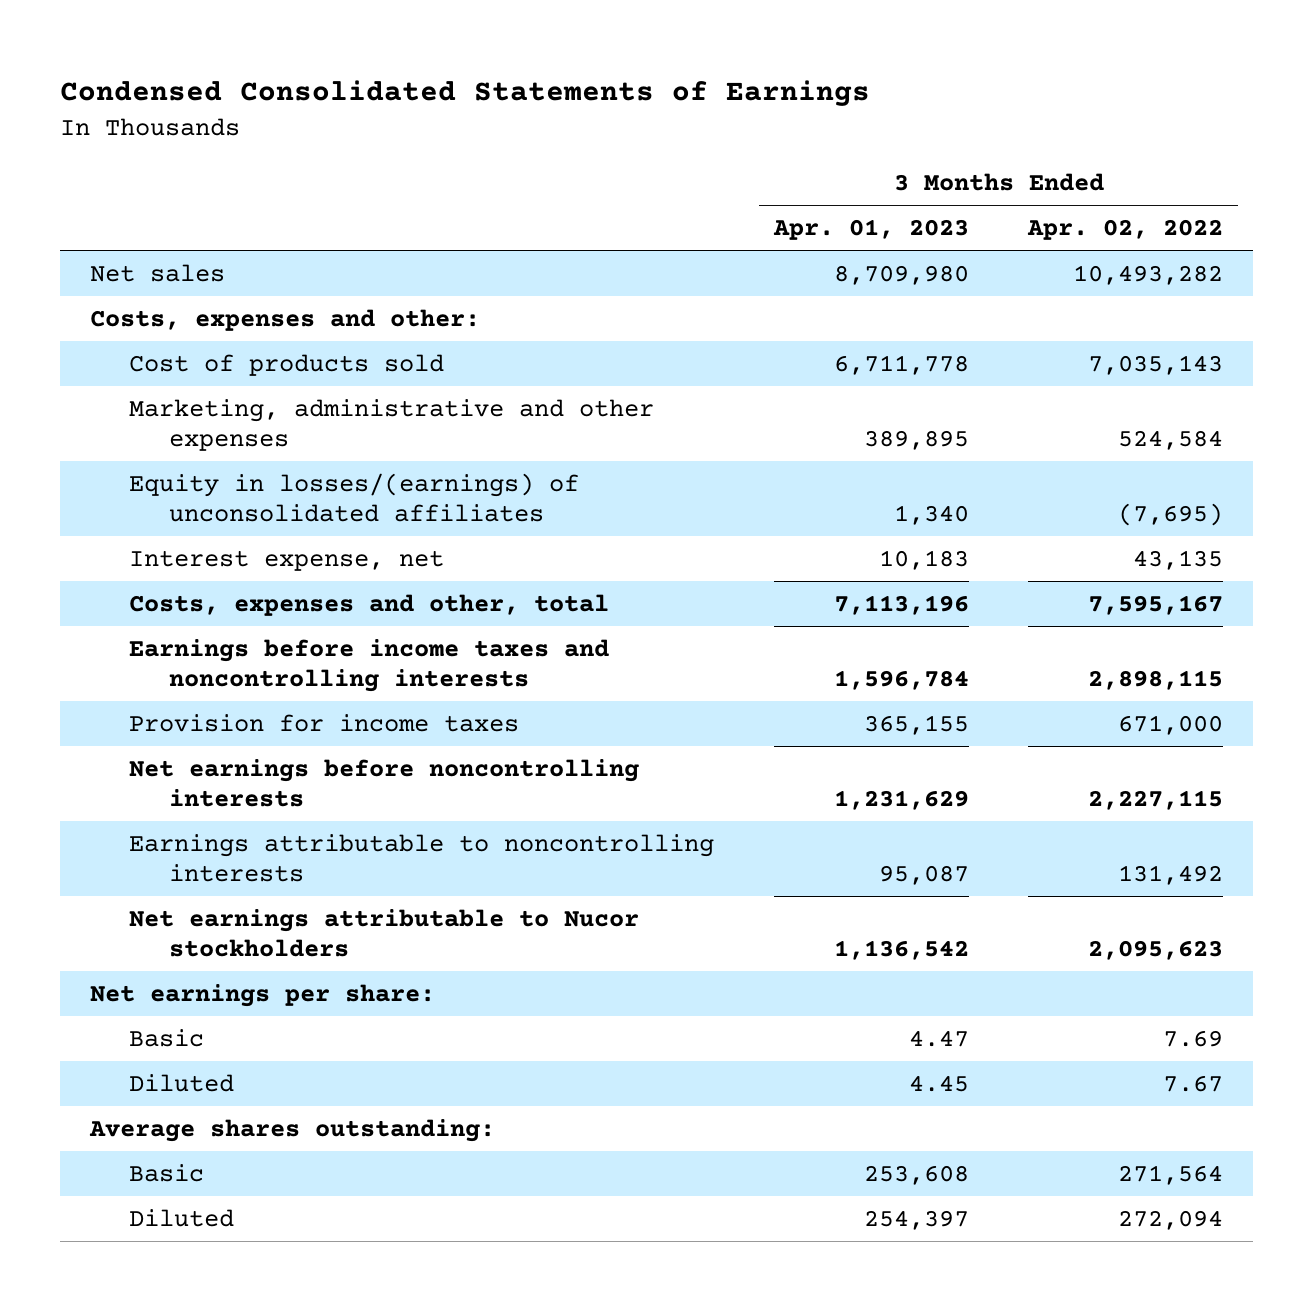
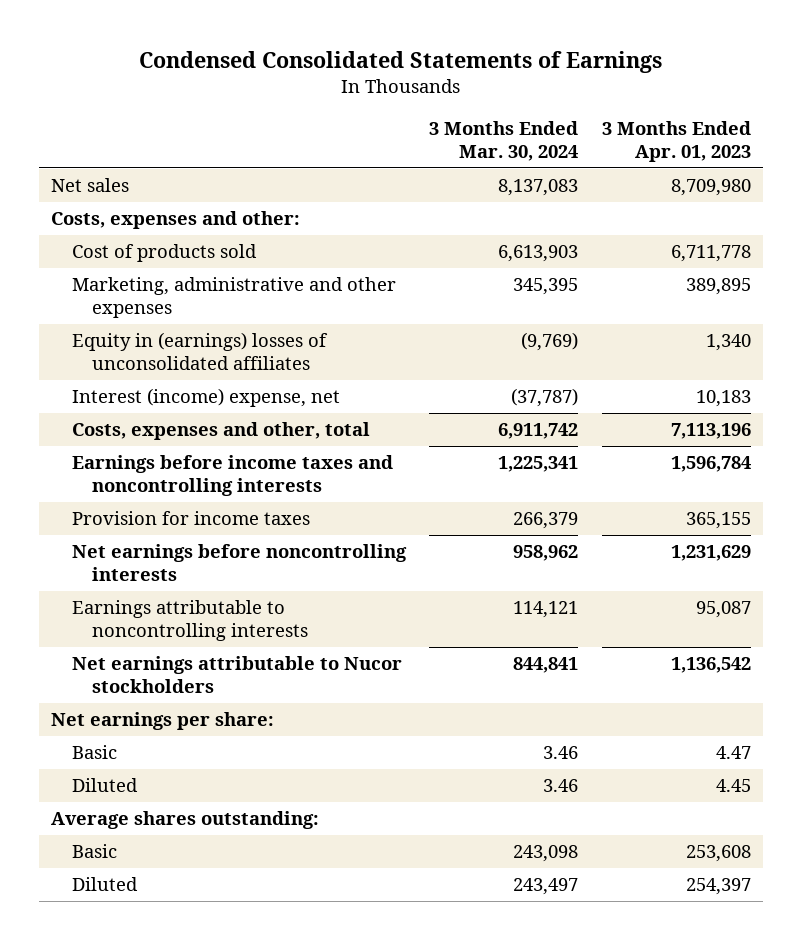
- | 3 Months Ended Apr. 01, 2023 | 3 Months Ended Apr. 02, 2022
+ | 3 Months Ended Mar. 30, 2024 | 3 Months Ended Apr. 01, 2023
- Equity in losses/(earnings) of unconsolidated affiliates | 1,340 | (7,695)
- Interest expense, net | 10,183 | 43,135
+ Equity in (earnings) losses of unconsolidated affiliates | (9,769) | 1,340
+ Interest (income) expense, net | (37,787) | 10,183

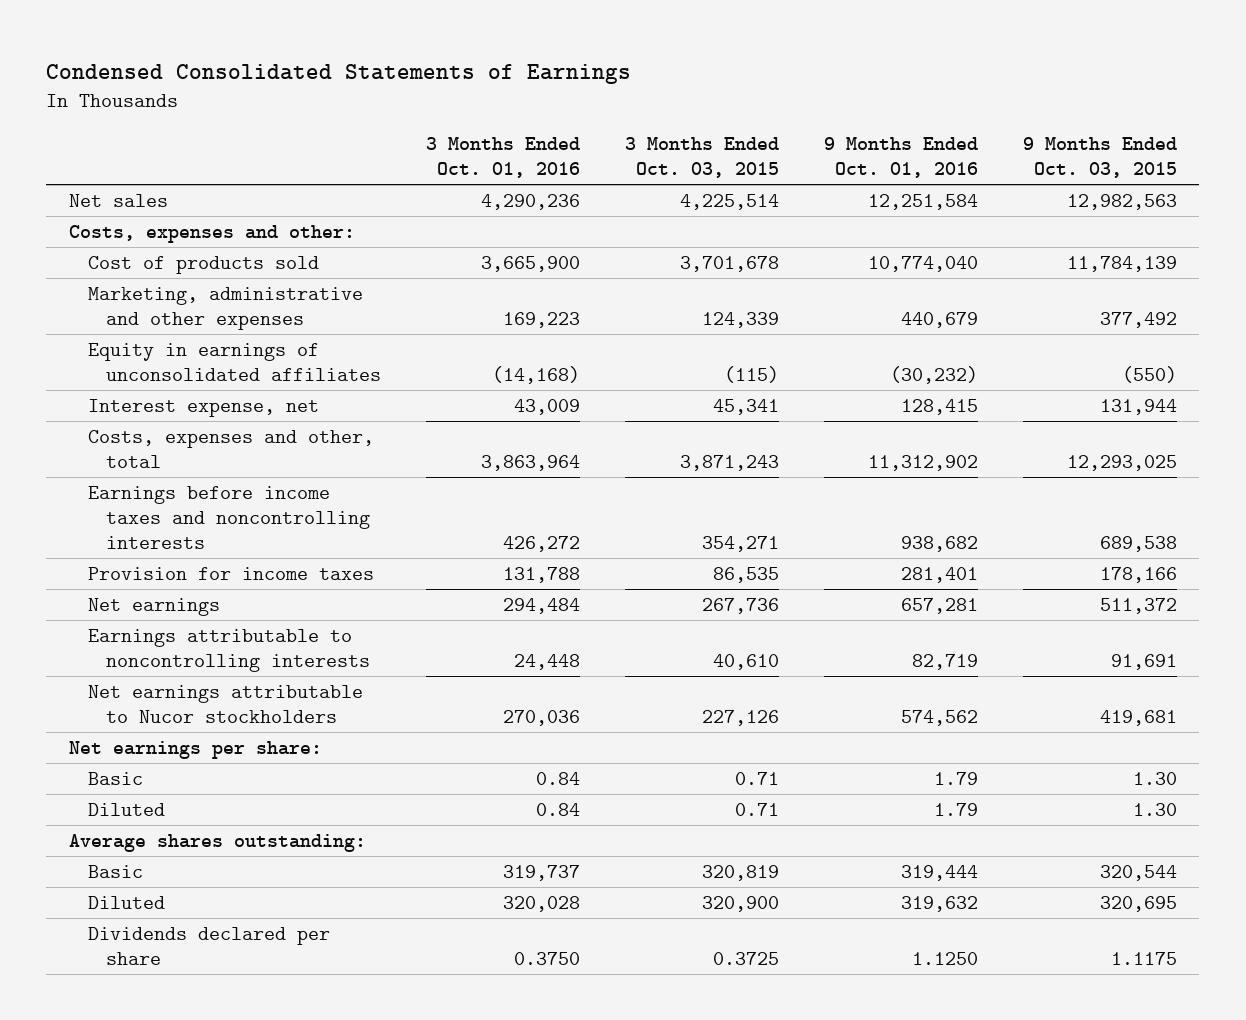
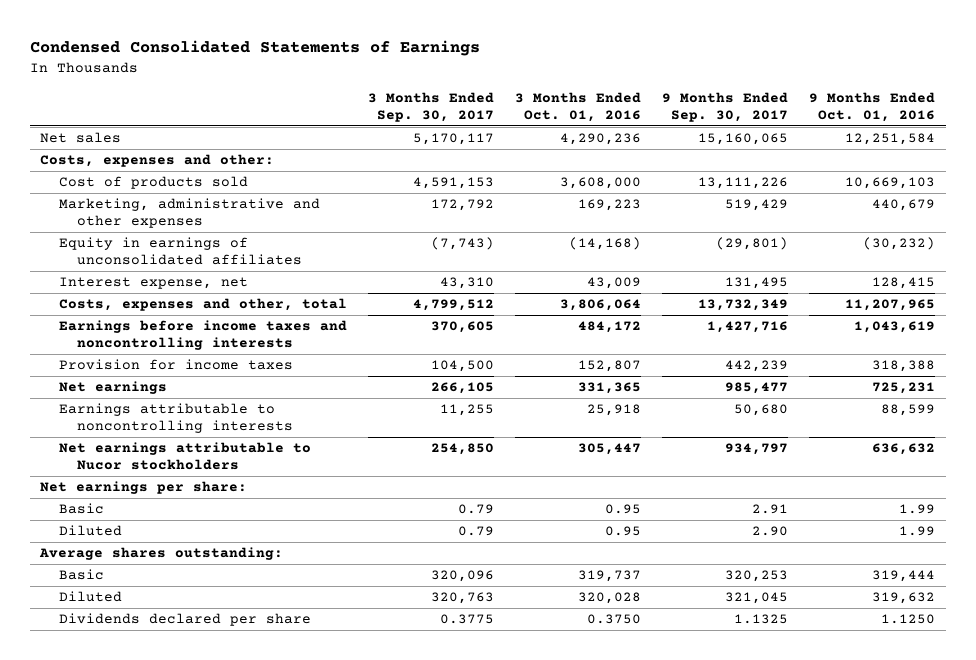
- | 3 Months Ended Oct. 01, 2016 | 3 Months Ended Oct. 03, 2015 | 9 Months Ended Oct. 01, 2016 | 9 Months Ended Oct. 03, 2015
+ | 3 Months Ended Sep. 30, 2017 | 3 Months Ended Oct. 01, 2016 | 9 Months Ended Sep. 30, 2017 | 9 Months Ended Oct. 01, 2016
- Cost of products sold | 3,665,900 | 3,701,678 | 10,774,040 | 11,784,139
+ Cost of products sold | 4,591,153 | 3,608,000 | 13,111,226 | 10,669,103
- Costs, expenses and other, total | 3,863,964 | 3,871,243 | 11,312,902 | 12,293,025
- Earnings before income taxes and noncontrolling interests | 426,272 | 354,271 | 938,682 | 689,538
- Provision for income taxes | 131,788 | 86,535 | 281,401 | 178,166
- Net earnings | 294,484 | 267,736 | 657,281 | 511,372
- Earnings attributable to noncontrolling interests | 24,448 | 40,610 | 82,719 | 91,691
- Net earnings attributable to Nucor stockholders | 270,036 | 227,126 | 574,562 | 419,681
+ Costs, expenses and other, total | 4,799,512 | 3,806,064 | 13,732,349 | 11,207,965
+ Earnings before income taxes and noncontrolling interests | 370,605 | 484,172 | 1,427,716 | 1,043,619
+ Provision for income taxes | 104,500 | 152,807 | 442,239 | 318,388
+ Net earnings | 266,105 | 331,365 | 985,477 | 725,231
+ Earnings attributable to noncontrolling interests | 11,255 | 25,918 | 50,680 | 88,599
+ Net earnings attributable to Nucor stockholders | 254,850 | 305,447 | 934,797 | 636,632
- Basic | 0.84 | 0.71 | 1.79 | 1.30
- Diluted | 0.84 | 0.71 | 1.79 | 1.30
+ Basic | 0.79 | 0.95 | 2.91 | 1.99
+ Diluted | 0.79 | 0.95 | 2.90 | 1.99

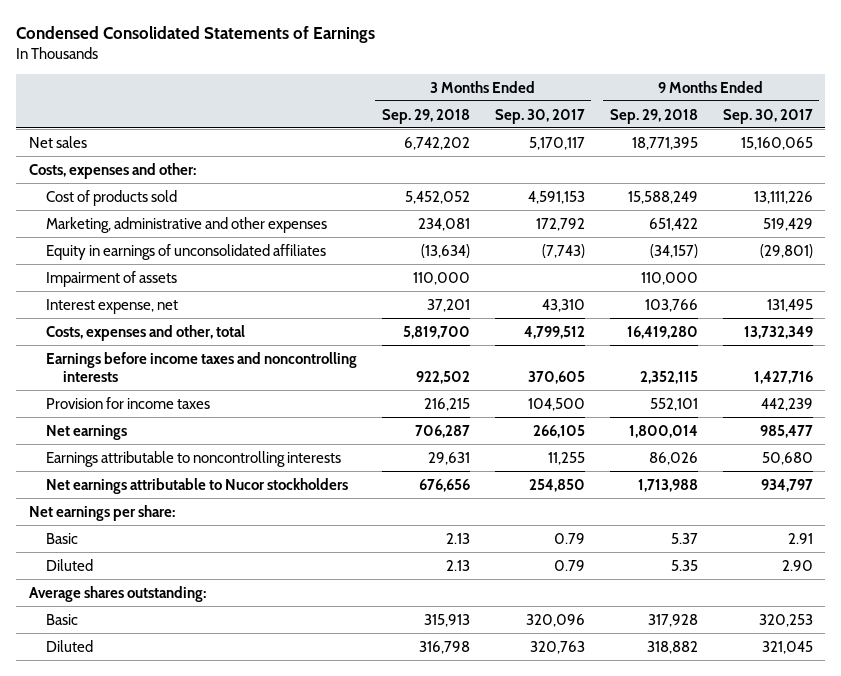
- | 3 Months Ended Sep. 30, 2017 | 3 Months Ended Oct. 01, 2016 | 9 Months Ended Sep. 30, 2017 | 9 Months Ended Oct. 01, 2016
+ | 3 Months Ended Sep. 29, 2018 | 3 Months Ended Sep. 30, 2017 | 9 Months Ended Sep. 29, 2018 | 9 Months Ended Sep. 30, 2017
+ Impairment of assets | 110,000 | | 110,000 |
- Dividends declared per share | 0.3775 | 0.3750 | 1.1325 | 1.1250

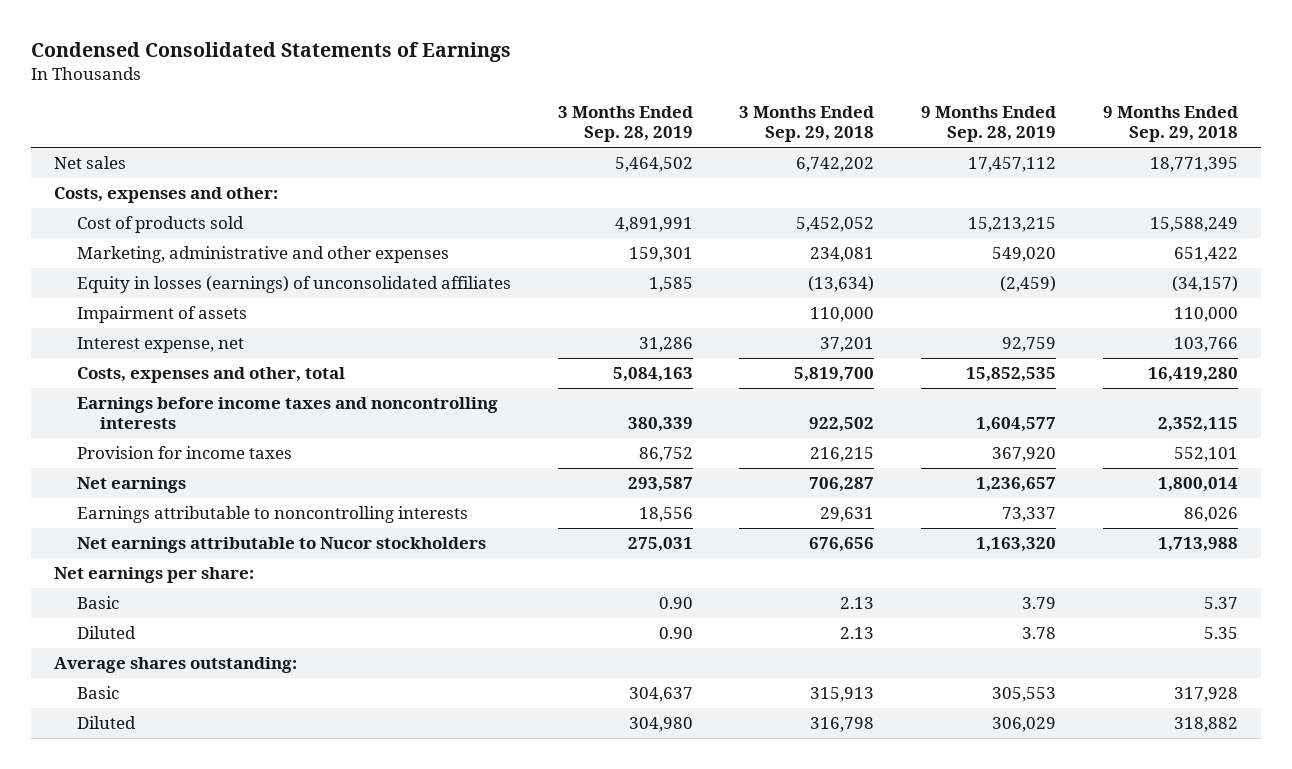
- | 3 Months Ended Sep. 29, 2018 | 3 Months Ended Sep. 30, 2017 | 9 Months Ended Sep. 29, 2018 | 9 Months Ended Sep. 30, 2017
+ | 3 Months Ended Sep. 28, 2019 | 3 Months Ended Sep. 29, 2018 | 9 Months Ended Sep. 28, 2019 | 9 Months Ended Sep. 29, 2018
- Equity in earnings of unconsolidated affiliates | (13,634) | (7,743) | (34,157) | (29,801)
+ Equity in losses (earnings) of unconsolidated affiliates | 1,585 | (13,634) | (2,459) | (34,157)

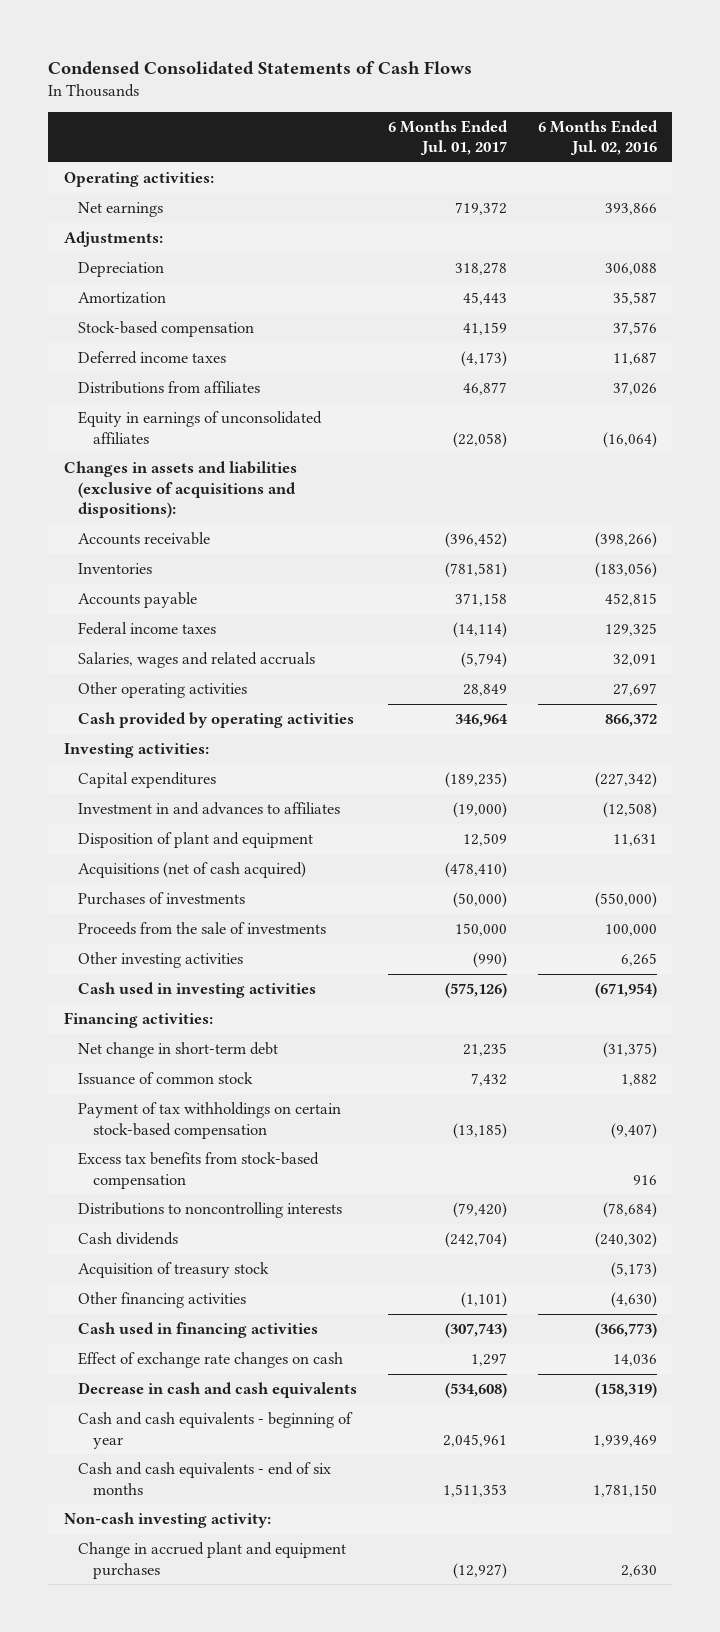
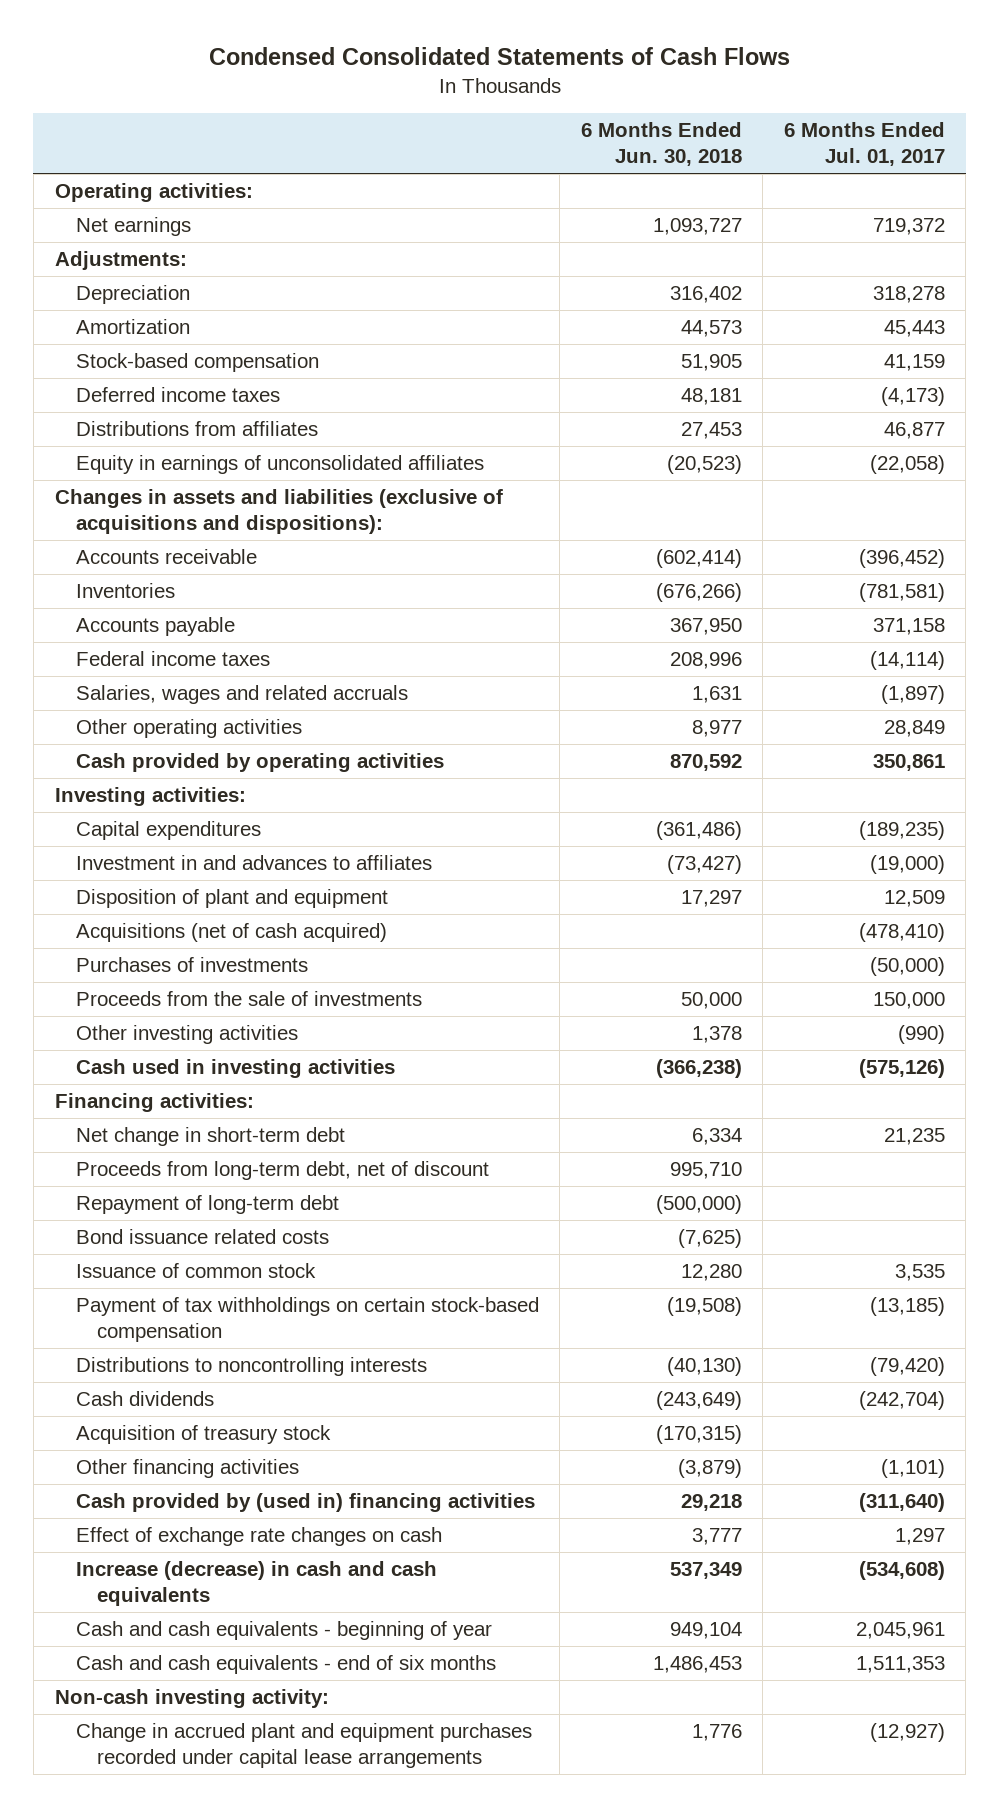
- | 6 Months Ended Jul. 01, 2017 | 6 Months Ended Jul. 02, 2016
+ | 6 Months Ended Jun. 30, 2018 | 6 Months Ended Jul. 01, 2017
- Salaries, wages and related accruals | (5,794) | 32,091
+ Salaries, wages and related accruals | 1,631 | (1,897)
- Cash provided by operating activities | 346,964 | 866,372
+ Cash provided by operating activities | 870,592 | 350,861
- Issuance of common stock | 7,432 | 1,882
+ Proceeds from long-term debt, net of discount | 995,710 |
+ Repayment of long-term debt | (500,000) |
+ Bond issuance related costs | (7,625) |
+ Issuance of common stock | 12,280 | 3,535
- Excess tax benefits from stock-based compensation | | 916
- Cash used in financing activities | (307,743) | (366,773)
+ Cash provided by (used in) financing activities | 29,218 | (311,640)
- Decrease in cash and cash equivalents | (534,608) | (158,319)
+ Increase (decrease) in cash and cash equivalents | 537,349 | (534,608)
- Change in accrued plant and equipment purchases | (12,927) | 2,630
+ Change in accrued plant and equipment purchases recorded under capital lease arrangements | 1,776 | (12,927)

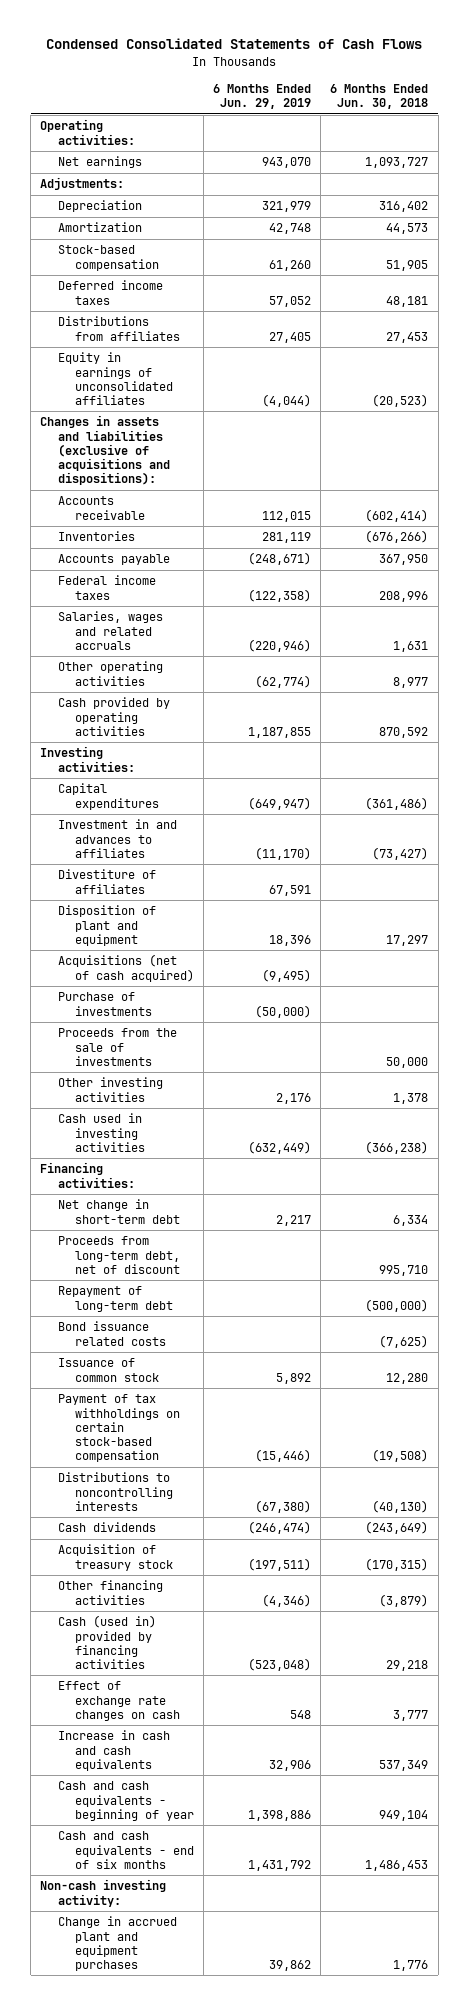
- | 6 Months Ended Jun. 30, 2018 | 6 Months Ended Jul. 01, 2017
+ | 6 Months Ended Jun. 29, 2019 | 6 Months Ended Jun. 30, 2018
+ Divestiture of affiliates | 67,591 |
- Purchases of investments | | (50,000)
+ Purchase of investments | (50,000) |
- Cash provided by (used in) financing activities | 29,218 | (311,640)
+ Cash (used in) provided by financing activities | (523,048) | 29,218
- Increase (decrease) in cash and cash equivalents | 537,349 | (534,608)
+ Increase in cash and cash equivalents | 32,906 | 537,349
- Change in accrued plant and equipment purchases recorded under capital lease arrangements | 1,776 | (12,927)
+ Change in accrued plant and equipment purchases | 39,862 | 1,776

